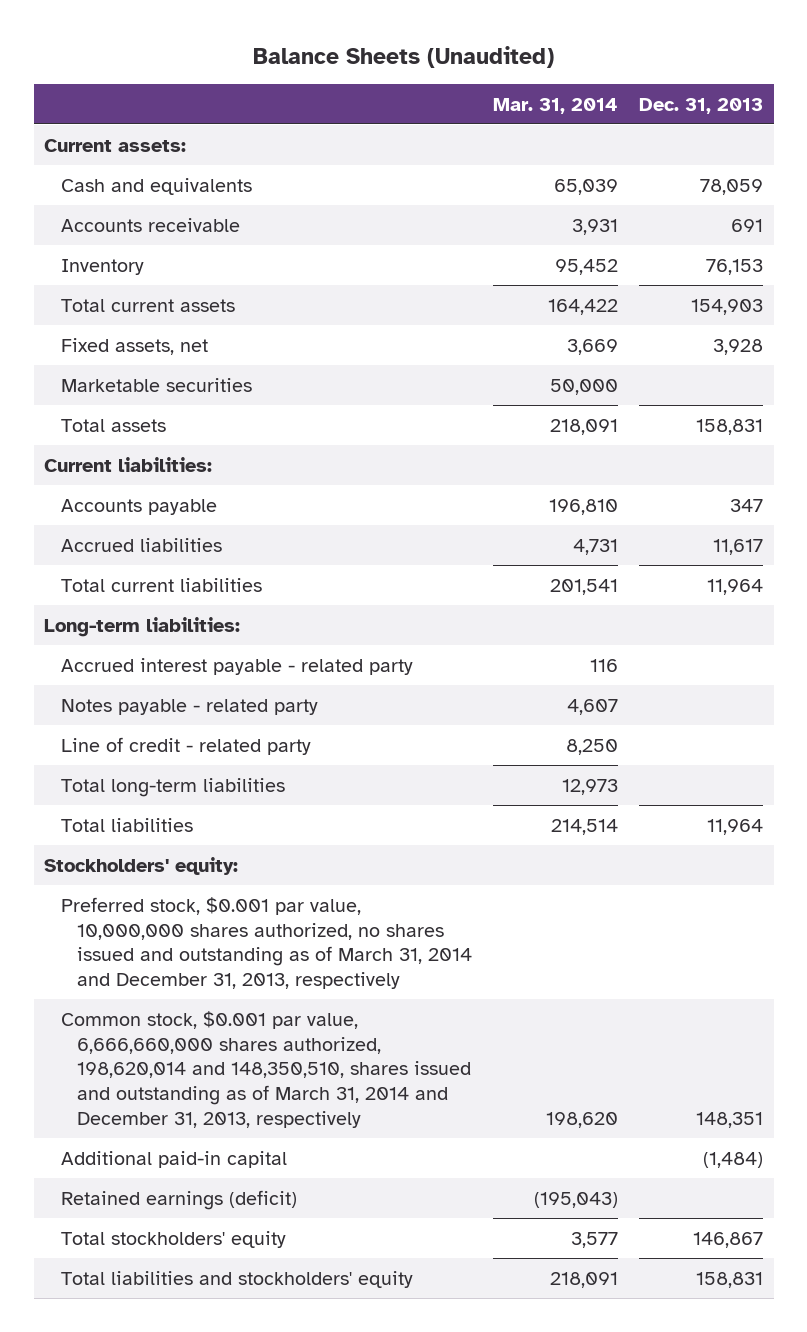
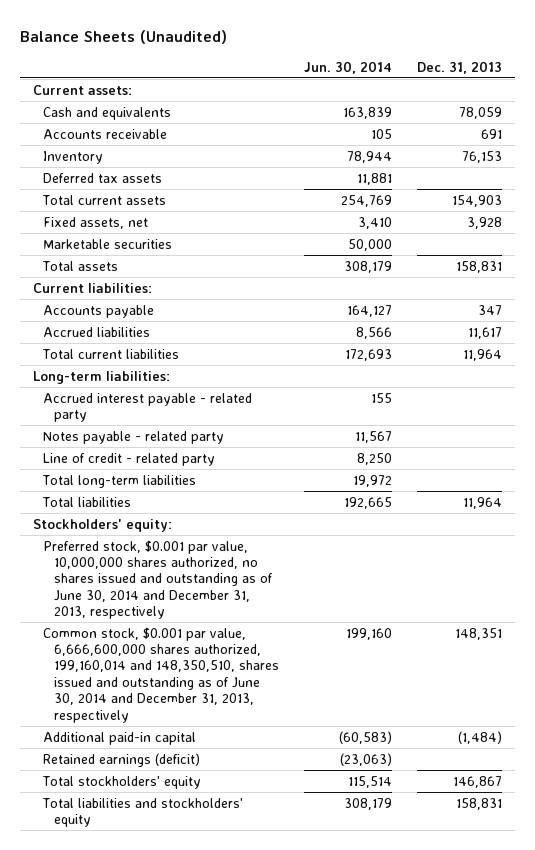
- | Mar. 31, 2014 | Dec. 31, 2013
+ | Jun. 30, 2014 | Dec. 31, 2013
+ Deferred tax assets | 11,881 |
- Preferred stock, $0.001 par value, 10,000,000 shares authorized, no shares issued and outstanding as of March 31, 2014 and December 31, 2013, respectively
- Common stock, $0.001 par value, 6,666,660,000 shares authorized, 198,620,014 and 148,350,510, shares issued and outstanding as of March 31, 2014 and December 31, 2013, respectively | 198,620 | 148,351
+ Preferred stock, $0.001 par value, 10,000,000 shares authorized, no shares issued and outstanding as of June 30, 2014 and December 31, 2013, respectively
+ Common stock, $0.001 par value, 6,666,600,000 shares authorized, 199,160,014 and 148,350,510, shares issued and outstanding as of June 30, 2014 and December 31, 2013, respectively | 199,160 | 148,351

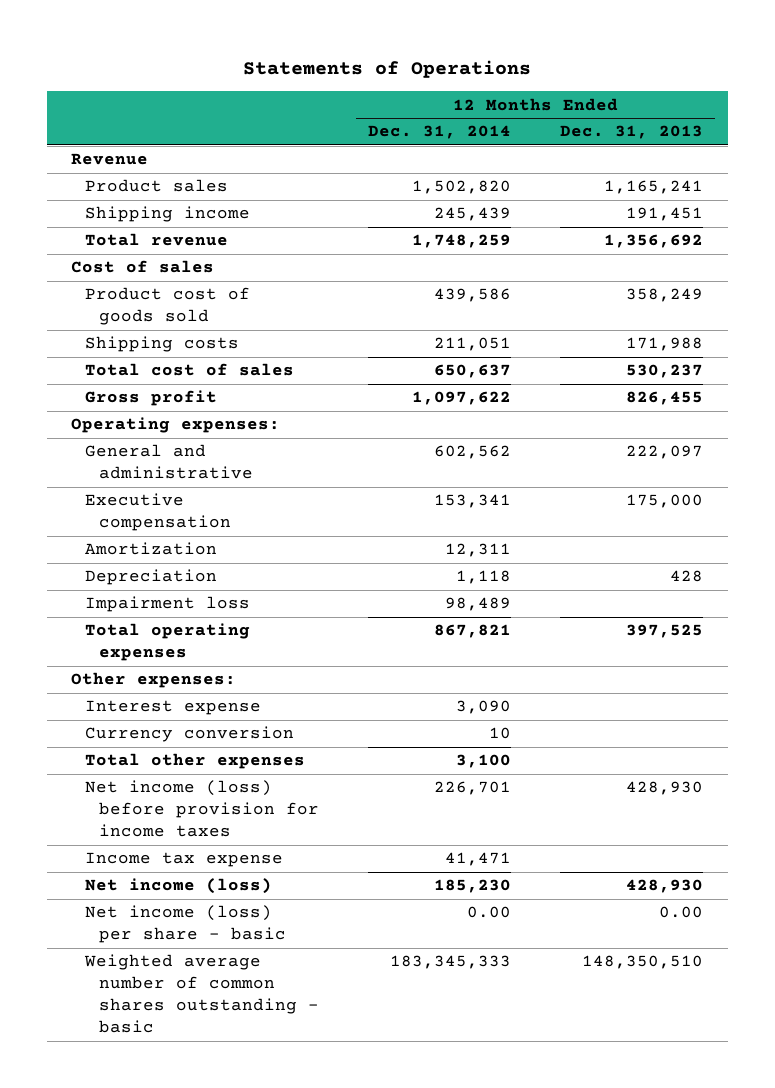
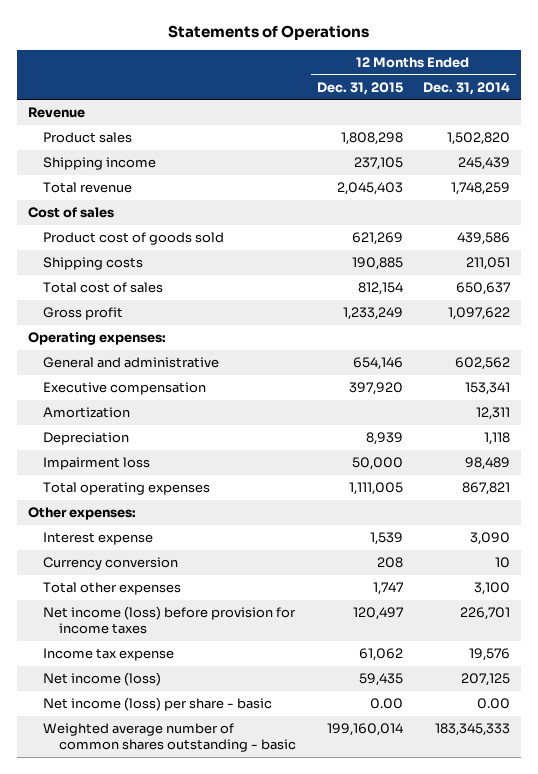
- | 12 Months Ended Dec. 31, 2014 | 12 Months Ended Dec. 31, 2013
+ | 12 Months Ended Dec. 31, 2015 | 12 Months Ended Dec. 31, 2014
- Income tax expense | 41,471 |
- Net income (loss) | 185,230 | 428,930
+ Income tax expense | 61,062 | 19,576
+ Net income (loss) | 59,435 | 207,125

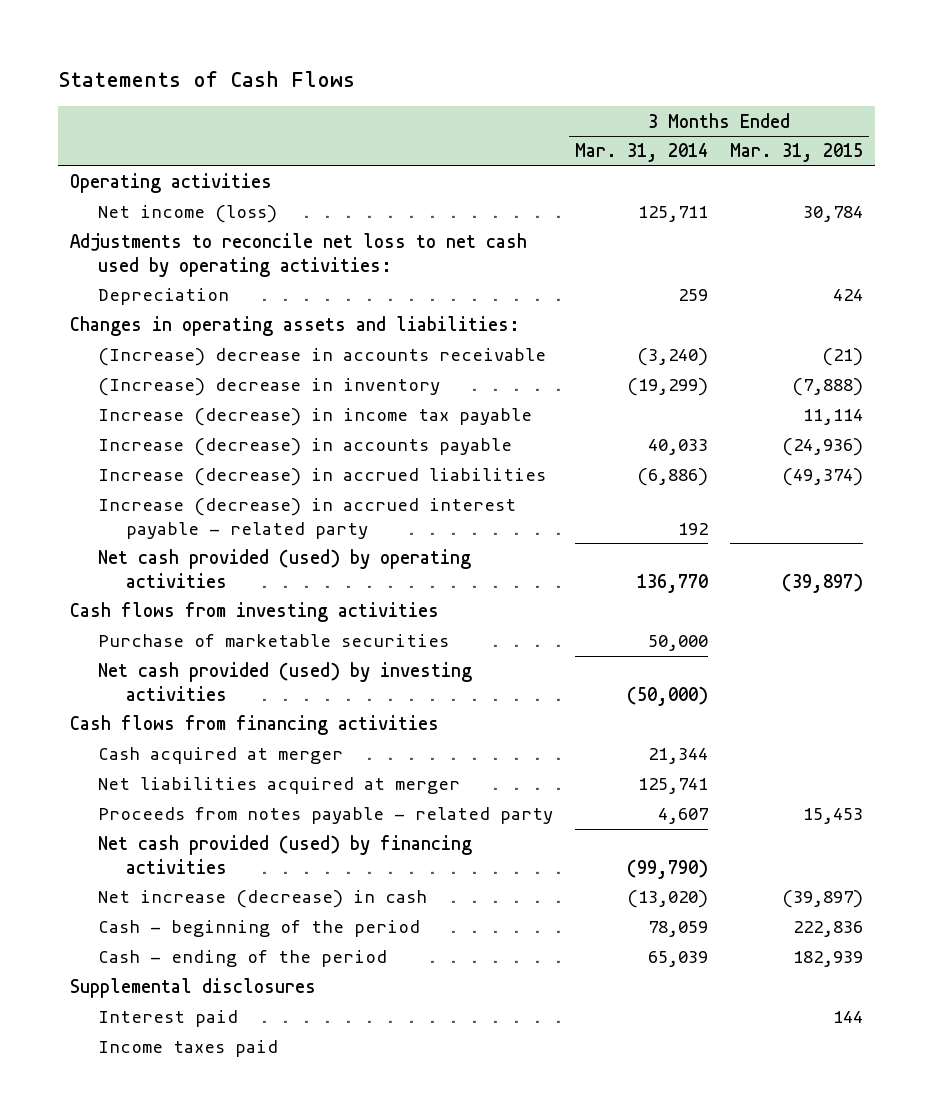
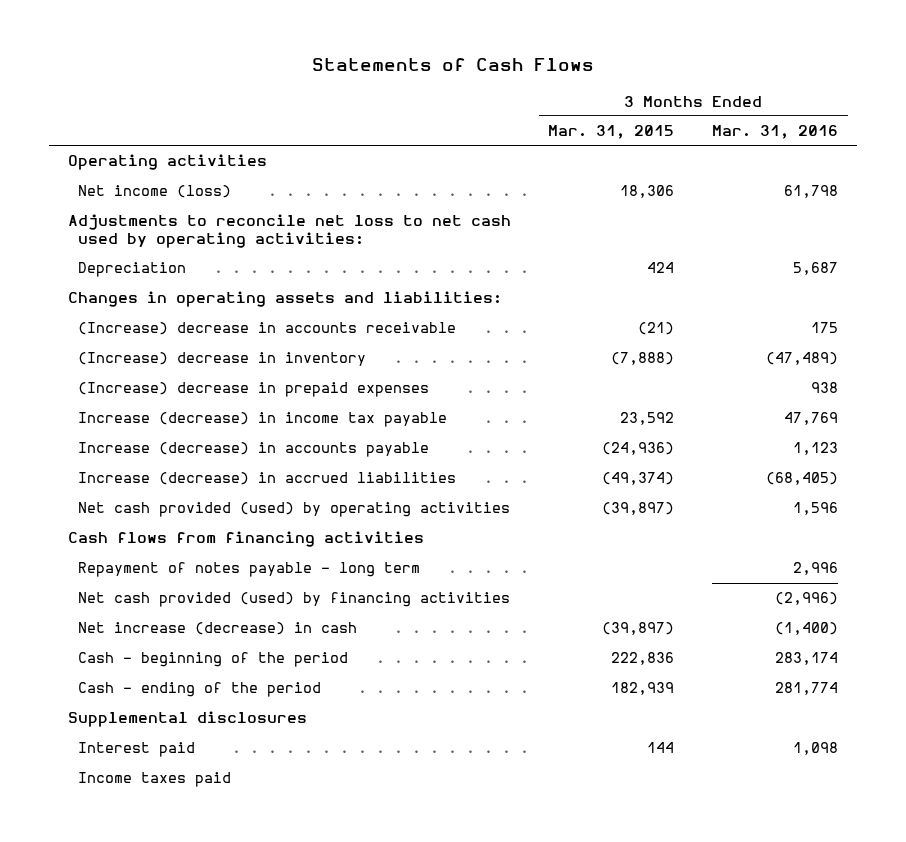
- | 3 Months Ended Mar. 31, 2014 | 3 Months Ended Mar. 31, 2015
+ | 3 Months Ended Mar. 31, 2015 | 3 Months Ended Mar. 31, 2016
- Net income (loss) | 125,711 | 30,784
+ Net income (loss) | 18,306 | 61,798
- Increase (decrease) in income tax payable | | 11,114
+ (Increase) decrease in prepaid expenses | | 938
+ Increase (decrease) in income tax payable | 23,592 | 47,769
- Increase (decrease) in accrued interest payable - related party | 192 |
- Cash flows from investing activities
- Purchase of marketable securities | 50,000 |
- Net cash provided (used) by investing activities | (50,000) |
- Cash acquired at merger | 21,344 |
- Net liabilities acquired at merger | 125,741 |
- Proceeds from notes payable - related party | 4,607 | 15,453
+ Repayment of notes payable - long term | | 2,996

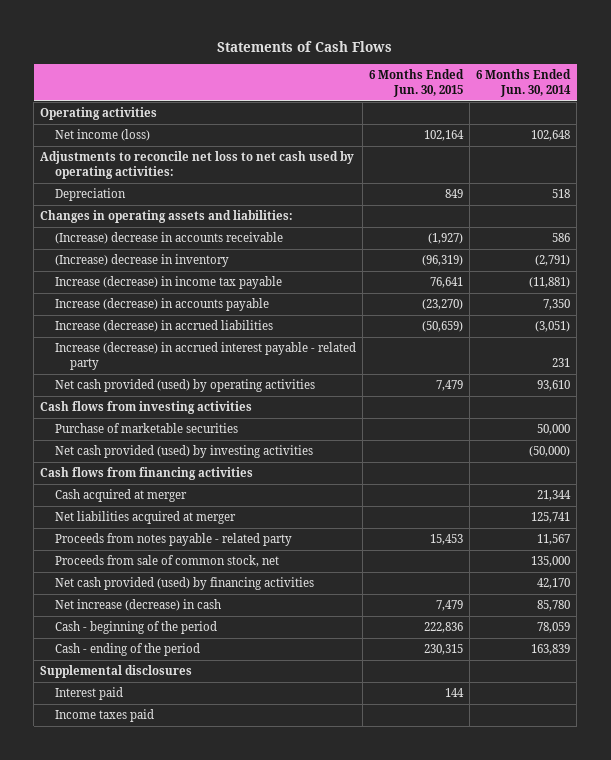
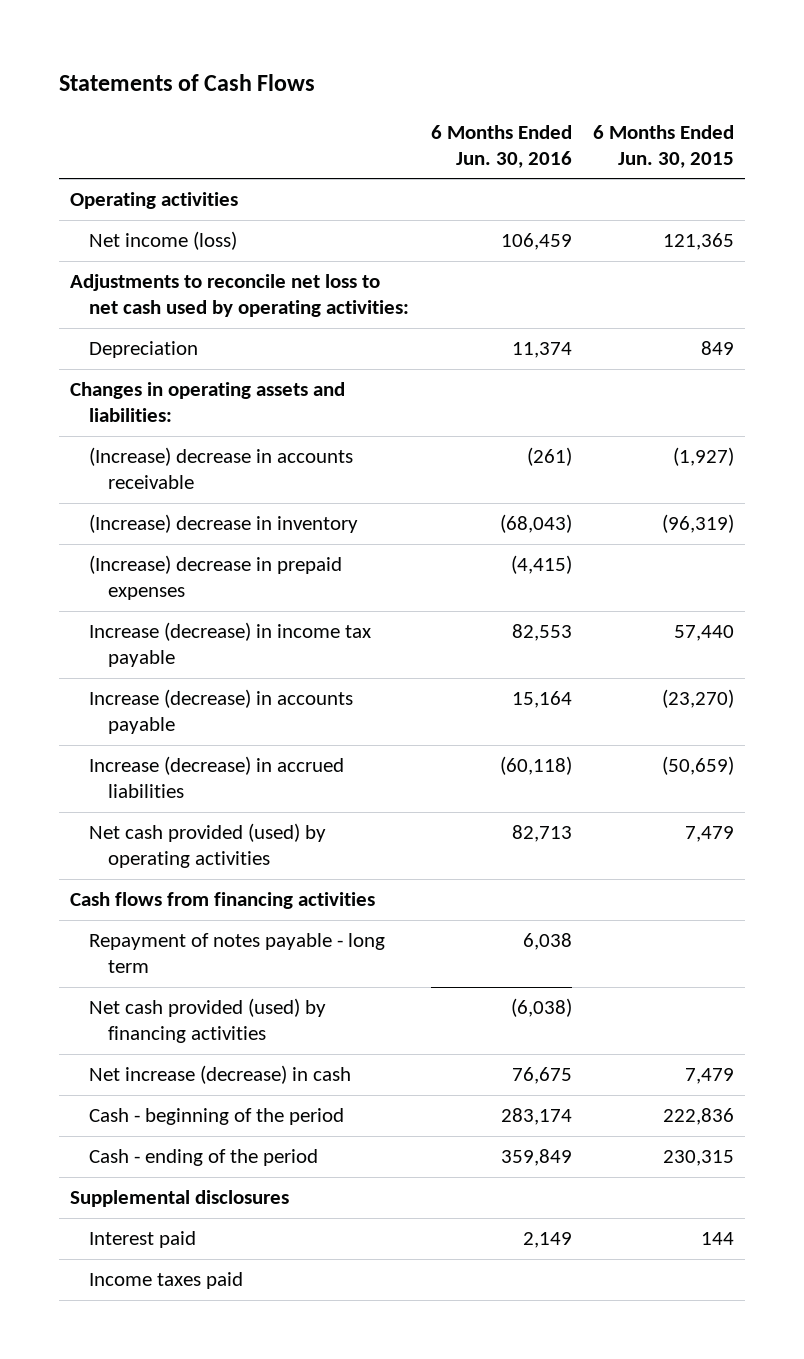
- | 6 Months Ended Jun. 30, 2015 | 6 Months Ended Jun. 30, 2014
+ | 6 Months Ended Jun. 30, 2016 | 6 Months Ended Jun. 30, 2015
- Net income (loss) | 102,164 | 102,648
+ Net income (loss) | 106,459 | 121,365
- Increase (decrease) in income tax payable | 76,641 | (11,881)
+ (Increase) decrease in prepaid expenses | (4,415) |
+ Increase (decrease) in income tax payable | 82,553 | 57,440
- Increase (decrease) in accrued interest payable - related party | | 231
- Cash flows from investing activities
- Purchase of marketable securities | | 50,000
- Net cash provided (used) by investing activities | | (50,000)
- Cash acquired at merger | | 21,344
- Net liabilities acquired at merger | | 125,741
- Proceeds from notes payable - related party | 15,453 | 11,567
- Proceeds from sale of common stock, net | | 135,000
+ Repayment of notes payable - long term | 6,038 |

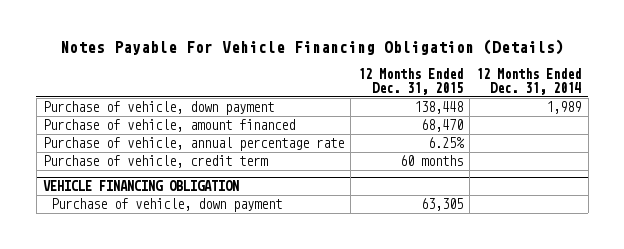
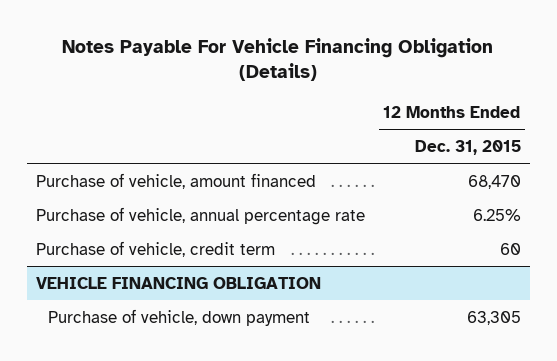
- | 12 Months Ended Dec. 31, 2015 | 12 Months Ended Dec. 31, 2014
+ | 12 Months Ended Dec. 31, 2015
- Purchase of vehicle, down payment | 138,448 | 1,989
- Purchase of vehicle, credit term | 60 months |
+ Purchase of vehicle, credit term | 60

